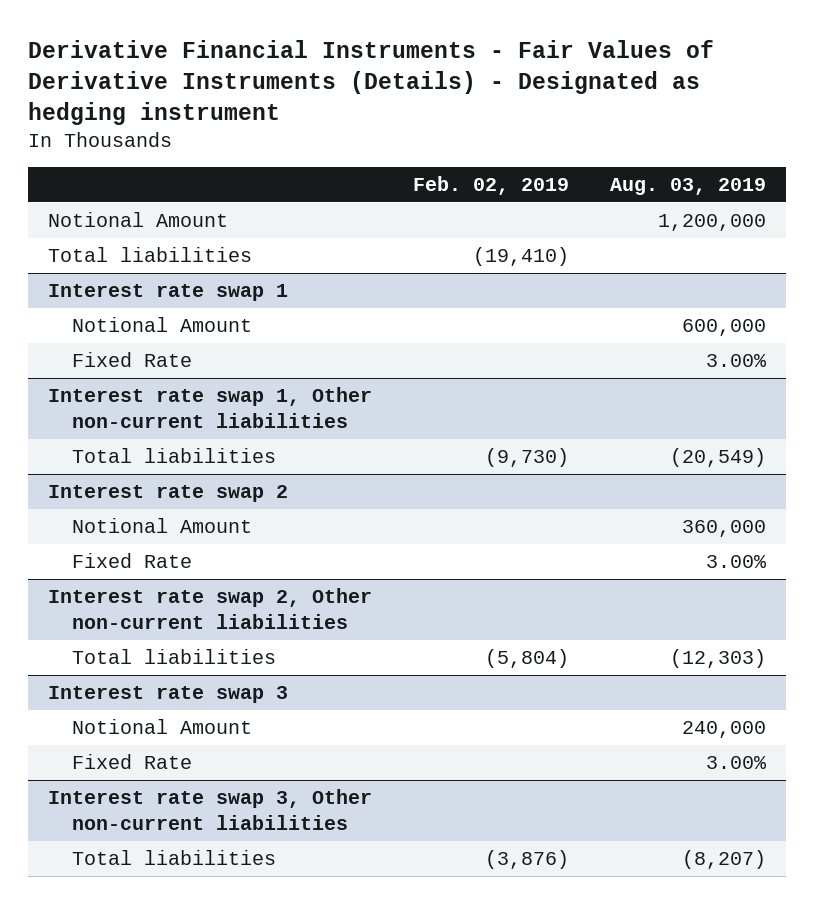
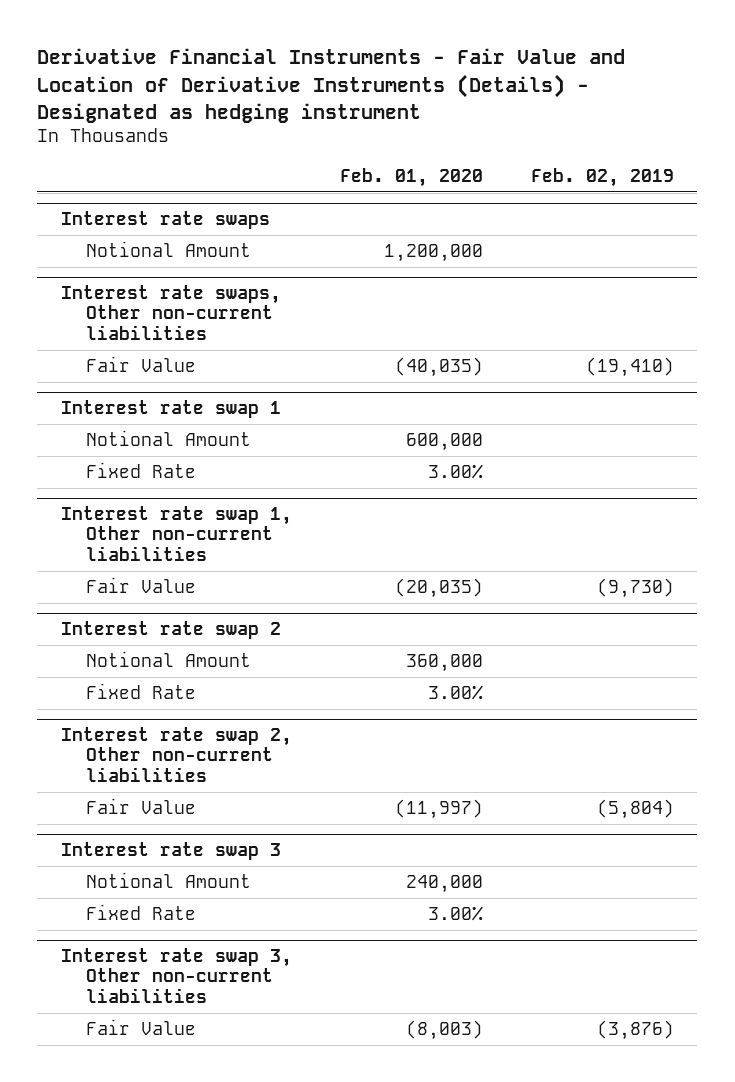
- Derivative Financial Instruments - Fair Values of Derivative Instruments (Details) - Designated as hedging instrument
+ Derivative Financial Instruments - Fair Value and Location of Derivative Instruments (Details) - Designated as hedging instrument
- | Feb. 02, 2019 | Aug. 03, 2019
+ | Feb. 01, 2020 | Feb. 02, 2019
- Notional Amount | | 1,200,000
- Total liabilities | (19,410) |
+ Interest rate swaps
+ Notional Amount | 1,200,000 |
+ Interest rate swaps, Other non-current liabilities
+ Fair Value | (40,035) | (19,410)
@ Interest rate swap 1, Other non-current liabilities
- Total liabilities | (9,730) | (20,549)
+ Fair Value | (20,035) | (9,730)
@ Interest rate swap 2, Other non-current liabilities
- Total liabilities | (5,804) | (12,303)
+ Fair Value | (11,997) | (5,804)
@ Interest rate swap 3, Other non-current liabilities
- Total liabilities | (3,876) | (8,207)
+ Fair Value | (8,003) | (3,876)

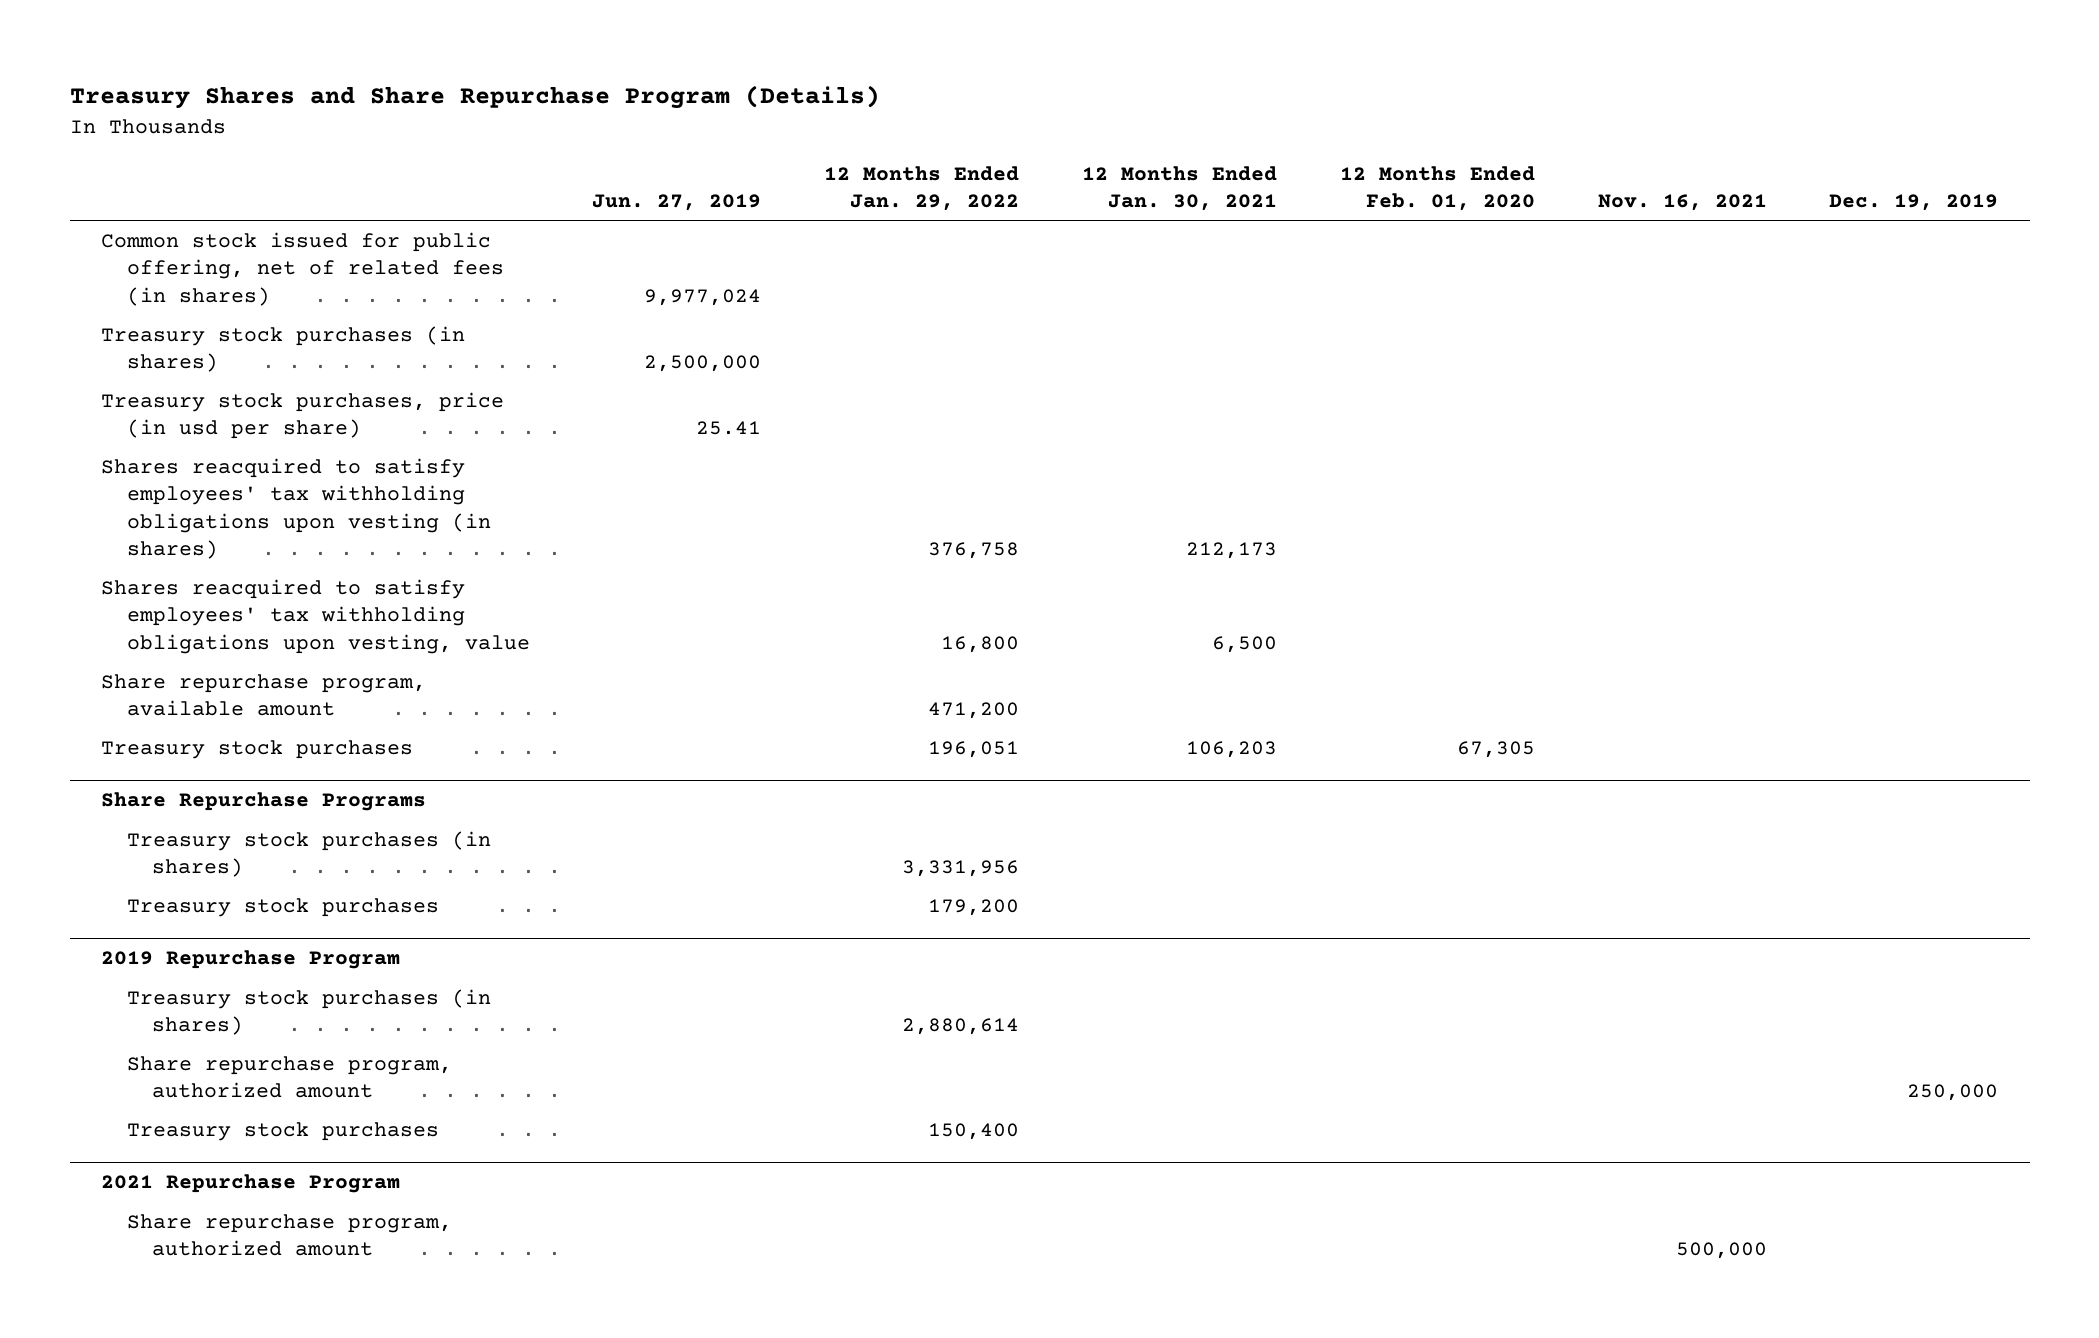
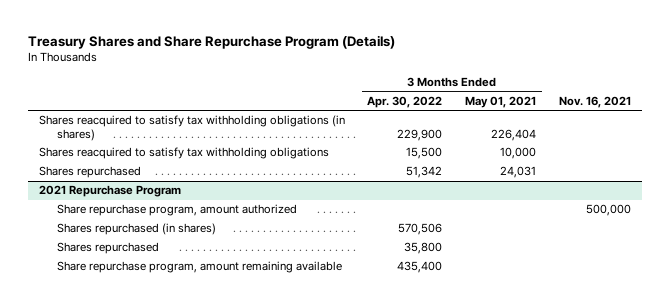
- | Jun. 27, 2019 | 12 Months Ended Jan. 29, 2022 | 12 Months Ended Jan. 30, 2021 | 12 Months Ended Feb. 01, 2020 | Nov. 16, 2021 | Dec. 19, 2019
+ | 3 Months Ended Apr. 30, 2022 | 3 Months Ended May 01, 2021 | Nov. 16, 2021
- Common stock issued for public offering, net of related fees (in shares) | 9,977,024 | | | | |
- Treasury stock purchases (in shares) | 2,500,000 | | | | |
- Treasury stock purchases, price (in usd per share) | 25.41 | | | | |
- Shares reacquired to satisfy employees' tax withholding obligations upon vesting (in shares) | | 376,758 | 212,173 | | |
- Shares reacquired to satisfy employees' tax withholding obligations upon vesting, value | | 16,800 | 6,500 | | |
- Share repurchase program, available amount | | 471,200 | | | |
- Treasury stock purchases | | 196,051 | 106,203 | 67,305 | |
- Share Repurchase Programs
- Treasury stock purchases (in shares) | | 3,331,956 | | | |
- Treasury stock purchases | | 179,200 | | | |
- 2019 Repurchase Program
- Treasury stock purchases (in shares) | | 2,880,614 | | | |
- Share repurchase program, authorized amount | | | | | | 250,000
- Treasury stock purchases | | 150,400 | | | |
+ Shares reacquired to satisfy tax withholding obligations (in shares) | 229,900 | 226,404 |
+ Shares reacquired to satisfy tax withholding obligations | 15,500 | 10,000 |
+ Shares repurchased | 51,342 | 24,031 |
@ 2021 Repurchase Program
- Share repurchase program, authorized amount | | | | | 500,000 |
+ Share repurchase program, amount authorized | | | 500,000
+ Shares repurchased (in shares) | 570,506 | |
+ Shares repurchased | 35,800 | |
+ Share repurchase program, amount remaining available | 435,400 | |

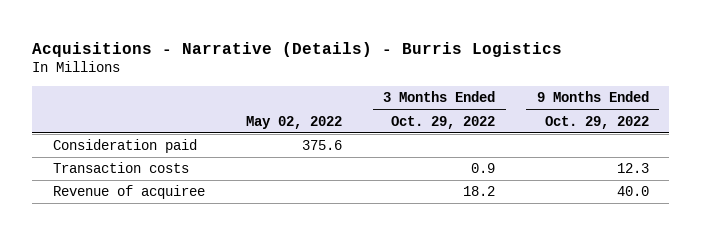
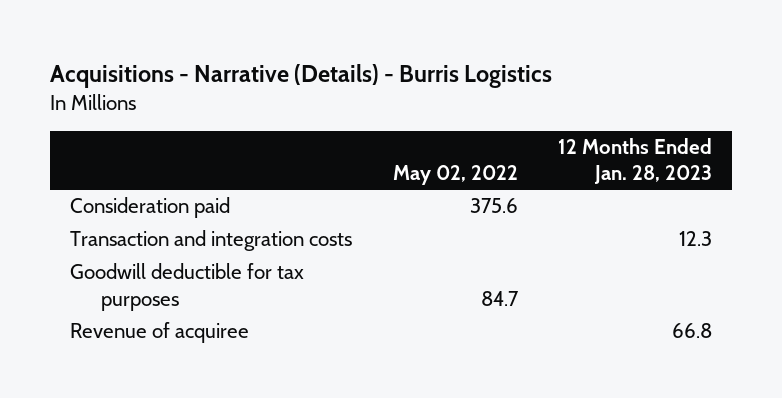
- | May 02, 2022 | 3 Months Ended Oct. 29, 2022 | 9 Months Ended Oct. 29, 2022
+ | May 02, 2022 | 12 Months Ended Jan. 28, 2023
- Transaction costs | | 0.9 | 12.3
+ Transaction and integration costs | | 12.3
+ Goodwill deductible for tax purposes | 84.7 |

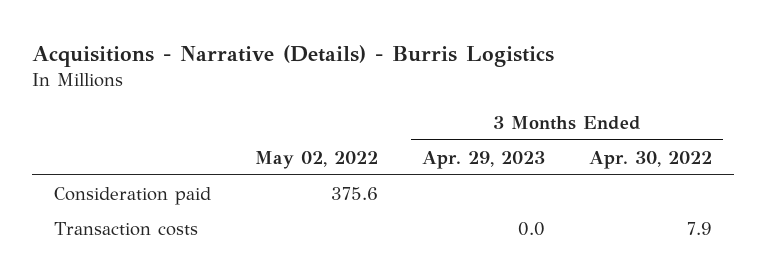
- | May 02, 2022 | 12 Months Ended Jan. 28, 2023
+ | May 02, 2022 | 3 Months Ended Apr. 29, 2023 | 3 Months Ended Apr. 30, 2022
- Transaction and integration costs | | 12.3
- Goodwill deductible for tax purposes | 84.7 |
- Revenue of acquiree | | 66.8
+ Transaction costs | | 0.0 | 7.9

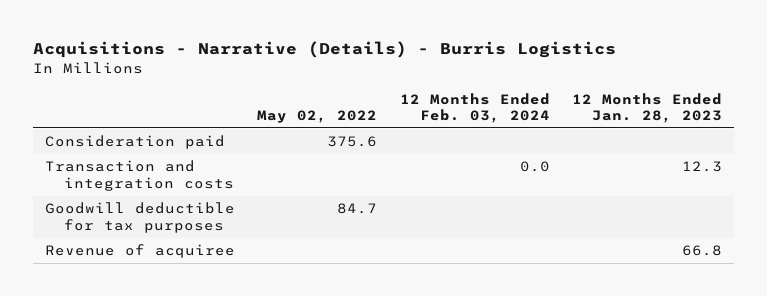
- | May 02, 2022 | 3 Months Ended Apr. 29, 2023 | 3 Months Ended Apr. 30, 2022
+ | May 02, 2022 | 12 Months Ended Feb. 03, 2024 | 12 Months Ended Jan. 28, 2023
- Transaction costs | | 0.0 | 7.9
+ Transaction and integration costs | | 0.0 | 12.3
+ Goodwill deductible for tax purposes | 84.7 | |
+ Revenue of acquiree | | | 66.8

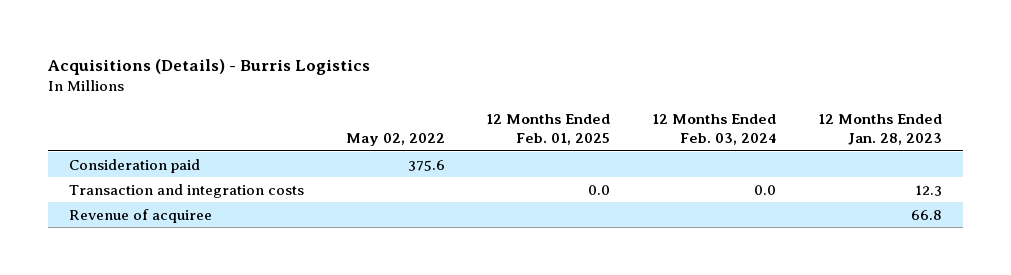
- Acquisitions - Narrative (Details) - Burris Logistics
+ Acquisitions (Details) - Burris Logistics
- | May 02, 2022 | 12 Months Ended Feb. 03, 2024 | 12 Months Ended Jan. 28, 2023
+ | May 02, 2022 | 12 Months Ended Feb. 01, 2025 | 12 Months Ended Feb. 03, 2024 | 12 Months Ended Jan. 28, 2023
- Goodwill deductible for tax purposes | 84.7 | |

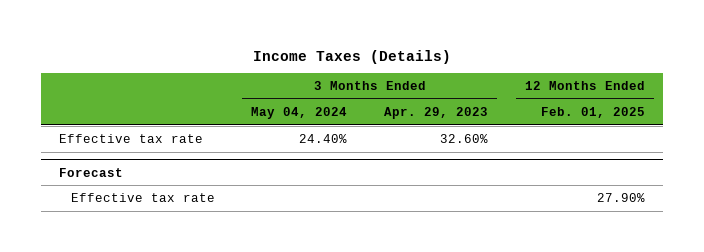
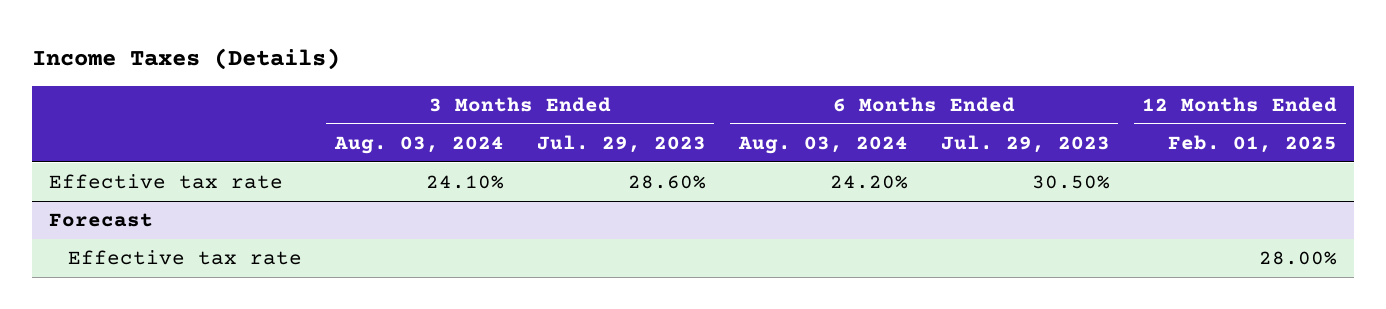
- | 3 Months Ended May 04, 2024 | 3 Months Ended Apr. 29, 2023 | 12 Months Ended Feb. 01, 2025
+ | 3 Months Ended Aug. 03, 2024 | 3 Months Ended Jul. 29, 2023 | 6 Months Ended Aug. 03, 2024 | 6 Months Ended Jul. 29, 2023 | 12 Months Ended Feb. 01, 2025
@ Forecast
- Effective tax rate | | | 27.90%
+ Effective tax rate | | | | | 28.00%

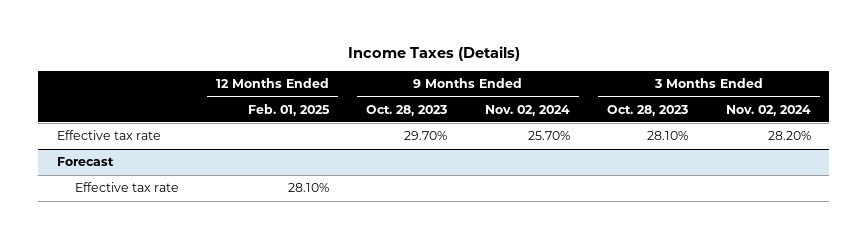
- | 3 Months Ended Aug. 03, 2024 | 3 Months Ended Jul. 29, 2023 | 6 Months Ended Aug. 03, 2024 | 6 Months Ended Jul. 29, 2023 | 12 Months Ended Feb. 01, 2025
+ | 12 Months Ended Feb. 01, 2025 | 9 Months Ended Oct. 28, 2023 | 9 Months Ended Nov. 02, 2024 | 3 Months Ended Oct. 28, 2023 | 3 Months Ended Nov. 02, 2024
@ Forecast
- Effective tax rate | | | | | 28.00%
+ Effective tax rate | 28.10% | | | |

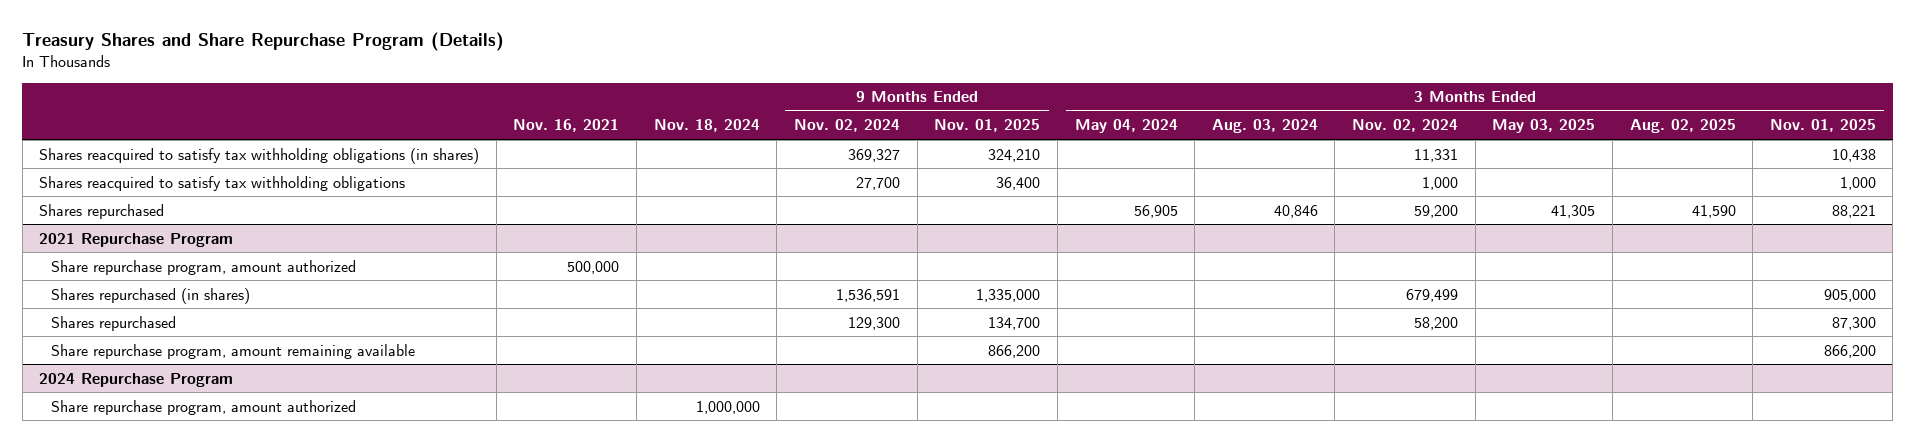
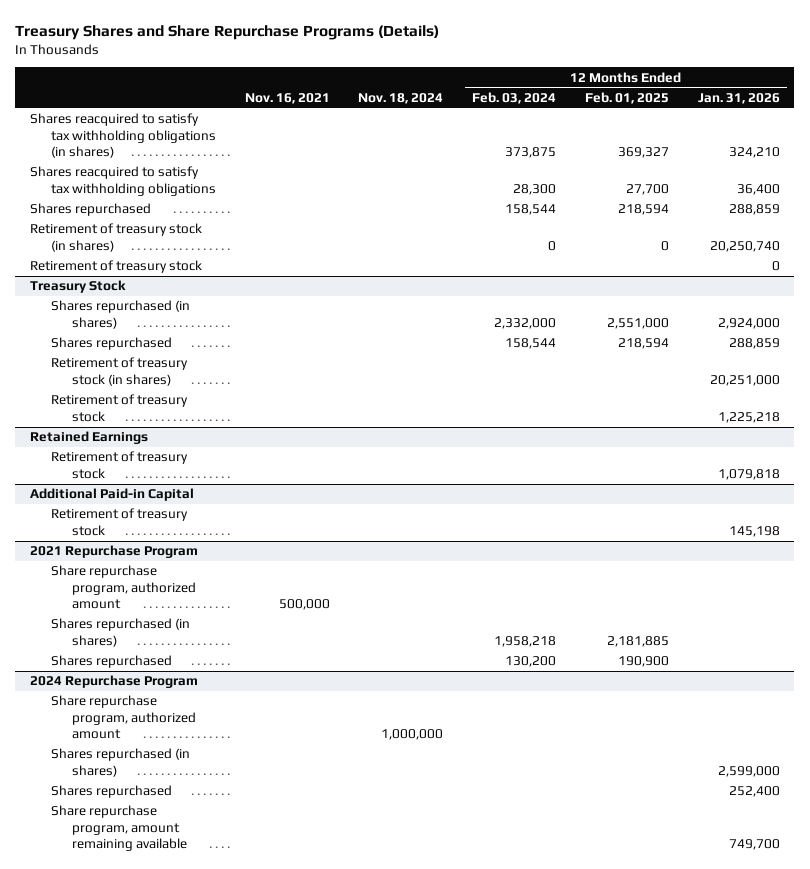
- Treasury Shares and Share Repurchase Program (Details)
+ Treasury Shares and Share Repurchase Programs (Details)
- | Nov. 16, 2021 | Nov. 18, 2024 | 9 Months Ended Nov. 02, 2024 | 9 Months Ended Nov. 01, 2025 | 3 Months Ended May 04, 2024 | 3 Months Ended Aug. 03, 2024 | 3 Months Ended Nov. 02, 2024 | 3 Months Ended May 03, 2025 | 3 Months Ended Aug. 02, 2025 | 3 Months Ended Nov. 01, 2025
+ | Nov. 16, 2021 | Nov. 18, 2024 | 12 Months Ended Feb. 03, 2024 | 12 Months Ended Feb. 01, 2025 | 12 Months Ended Jan. 31, 2026
+ Retirement of treasury stock (in shares) | | | 0 | 0 | 20,250,740
+ Retirement of treasury stock | | | | | 0
+ Treasury Stock
+ Shares repurchased (in shares) | | | 2,332,000 | 2,551,000 | 2,924,000
+ Shares repurchased | | | 158,544 | 218,594 | 288,859
+ Retirement of treasury stock (in shares) | | | | | 20,251,000
+ Retirement of treasury stock | | | | | 1,225,218
+ Retained Earnings
+ Retirement of treasury stock | | | | | 1,079,818
+ Additional Paid-in Capital
+ Retirement of treasury stock | | | | | 145,198
@ 2021 Repurchase Program
- Share repurchase program, amount authorized | 500,000 | | | | | | | | |
+ Share repurchase program, authorized amount | 500,000 | | | |
- Share repurchase program, amount remaining available | | | | 866,200 | | | | | | 866,200
@ 2024 Repurchase Program
- Share repurchase program, amount authorized | | 1,000,000 | | | | | | | |
+ Share repurchase program, authorized amount | | 1,000,000 | | |
+ Shares repurchased (in shares) | | | | | 2,599,000
+ Shares repurchased | | | | | 252,400
+ Share repurchase program, amount remaining available | | | | | 749,700

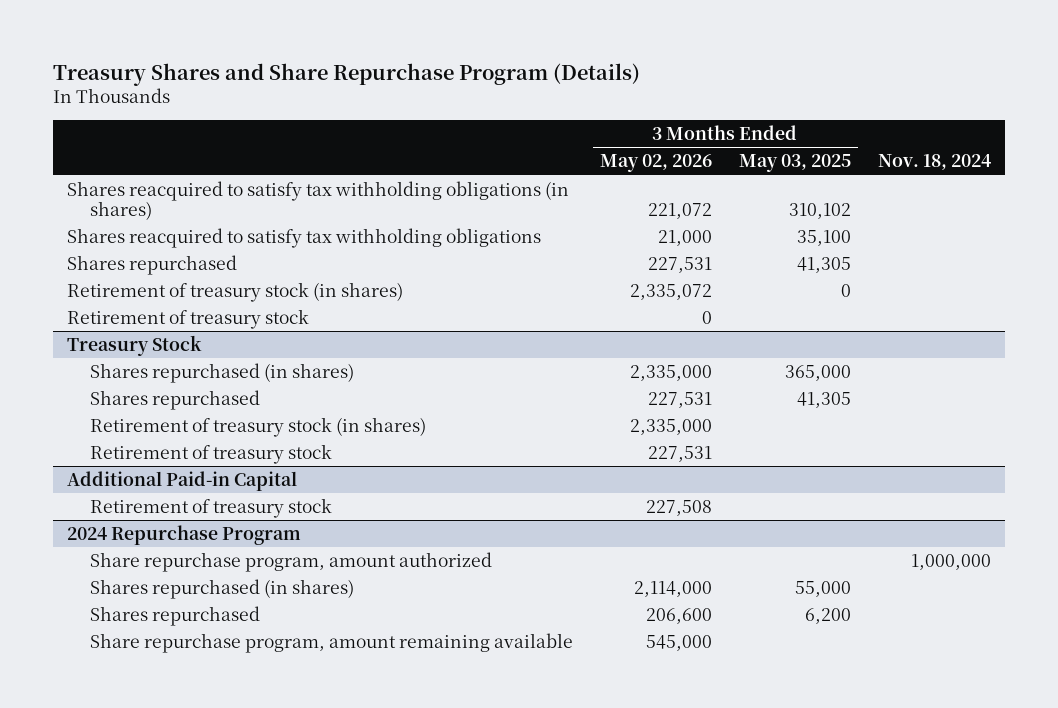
- Treasury Shares and Share Repurchase Programs (Details)
+ Treasury Shares and Share Repurchase Program (Details)
- | Nov. 16, 2021 | Nov. 18, 2024 | 12 Months Ended Feb. 03, 2024 | 12 Months Ended Feb. 01, 2025 | 12 Months Ended Jan. 31, 2026
+ | 3 Months Ended May 02, 2026 | 3 Months Ended May 03, 2025 | Nov. 18, 2024
- Retained Earnings
- Retirement of treasury stock | | | | | 1,079,818
- 2021 Repurchase Program
- Share repurchase program, authorized amount | 500,000 | | | |
- Shares repurchased (in shares) | | | 1,958,218 | 2,181,885 |
- Shares repurchased | | | 130,200 | 190,900 |
@ 2024 Repurchase Program
- Share repurchase program, authorized amount | | 1,000,000 | | |
+ Share repurchase program, amount authorized | | | 1,000,000

